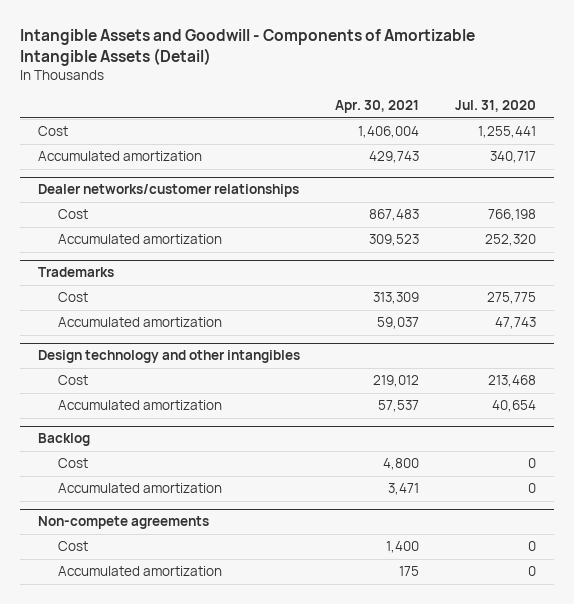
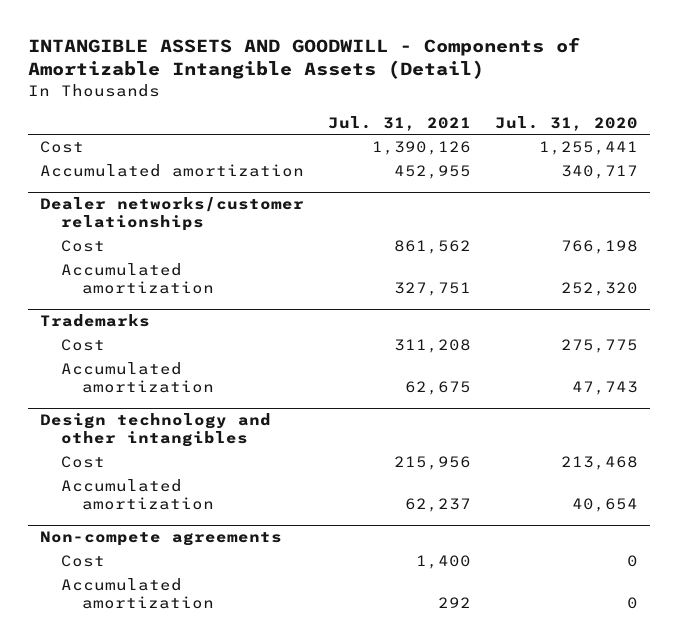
- Intangible Assets and Goodwill - Components of Amortizable Intangible Assets (Detail)
+ INTANGIBLE ASSETS AND GOODWILL - Components of Amortizable Intangible Assets (Detail)
- | Apr. 30, 2021 | Jul. 31, 2020
+ | Jul. 31, 2021 | Jul. 31, 2020
- Backlog
- Cost | 4,800 | 0
- Accumulated amortization | 3,471 | 0

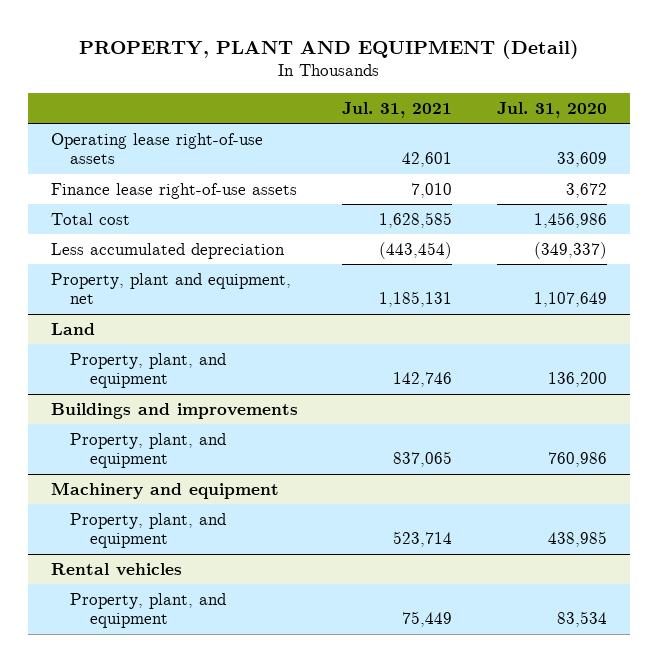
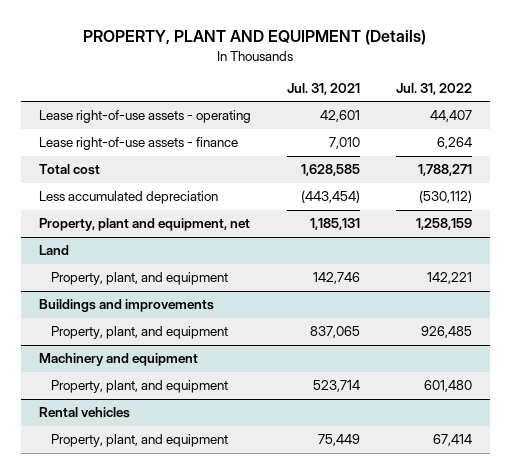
- PROPERTY, PLANT AND EQUIPMENT (Detail)
+ PROPERTY, PLANT AND EQUIPMENT (Details)
- | Jul. 31, 2021 | Jul. 31, 2020
+ | Jul. 31, 2021 | Jul. 31, 2022
- Operating lease right-of-use assets | 42,601 | 33,609
- Finance lease right-of-use assets | 7,010 | 3,672
+ Lease right-of-use assets - operating | 42,601 | 44,407
+ Lease right-of-use assets - finance | 7,010 | 6,264

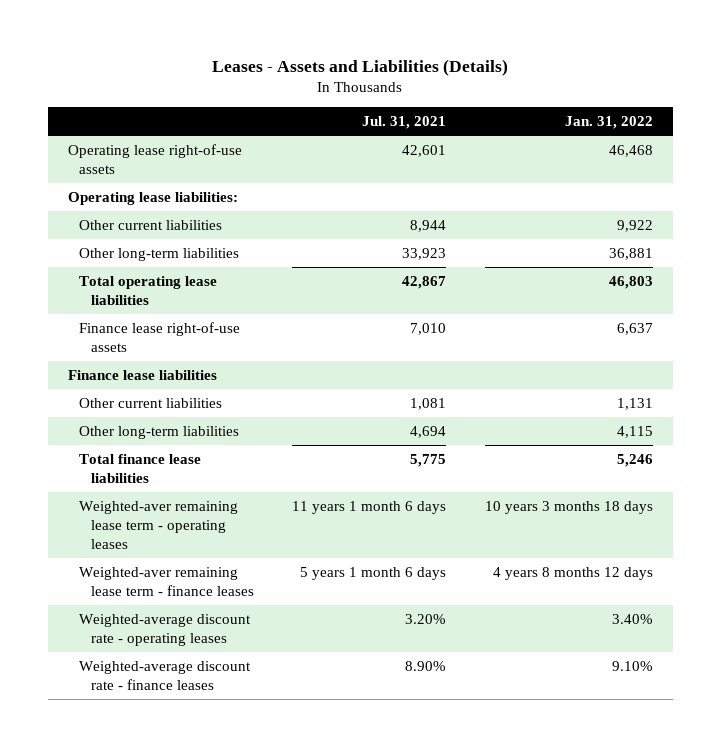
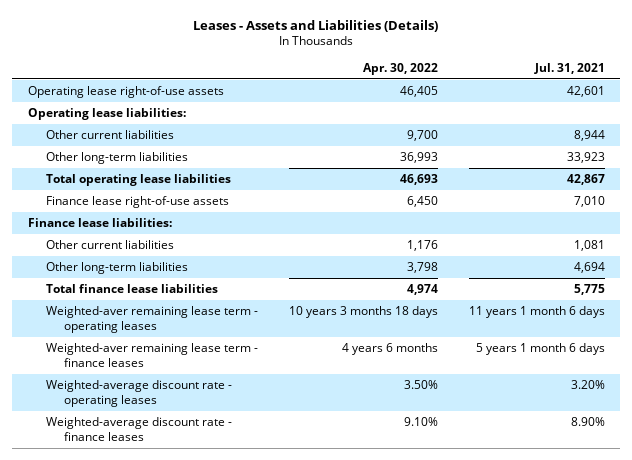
- | Jul. 31, 2021 | Jan. 31, 2022
+ | Apr. 30, 2022 | Jul. 31, 2021
- Finance lease liabilities
+ Finance lease liabilities:

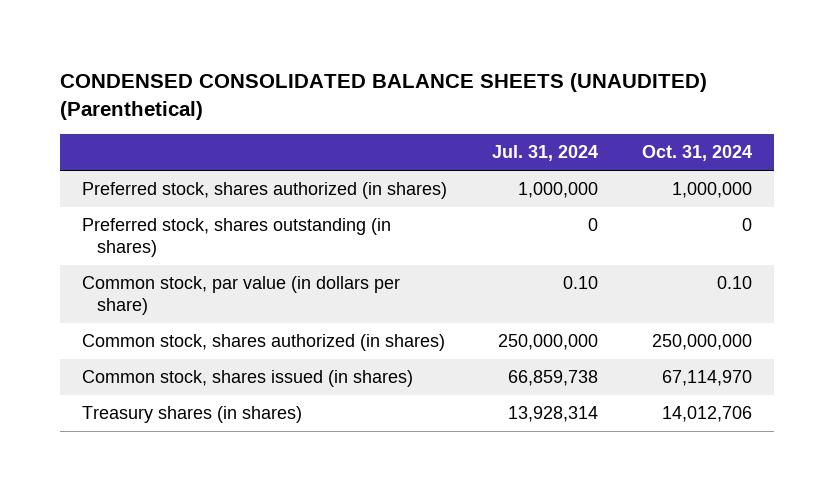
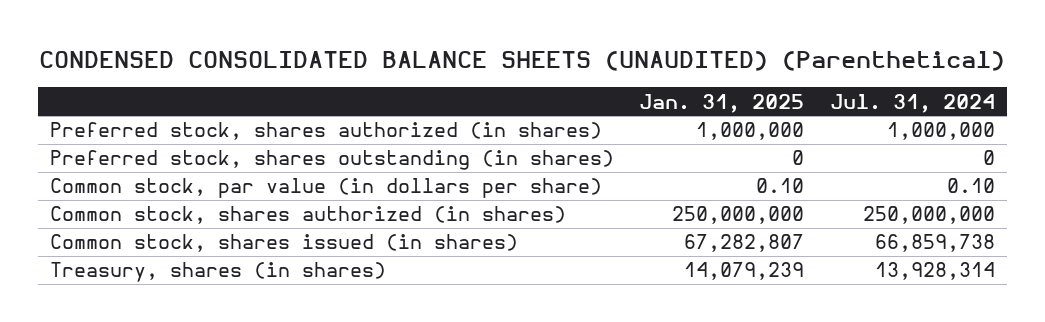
- | Jul. 31, 2024 | Oct. 31, 2024
+ | Jan. 31, 2025 | Jul. 31, 2024
- Treasury shares (in shares) | 13,928,314 | 14,012,706
+ Treasury, shares (in shares) | 14,079,239 | 13,928,314

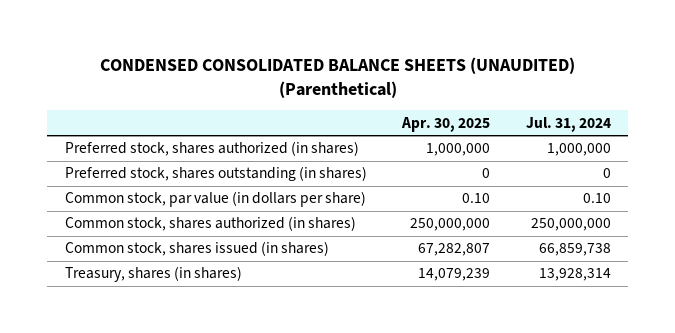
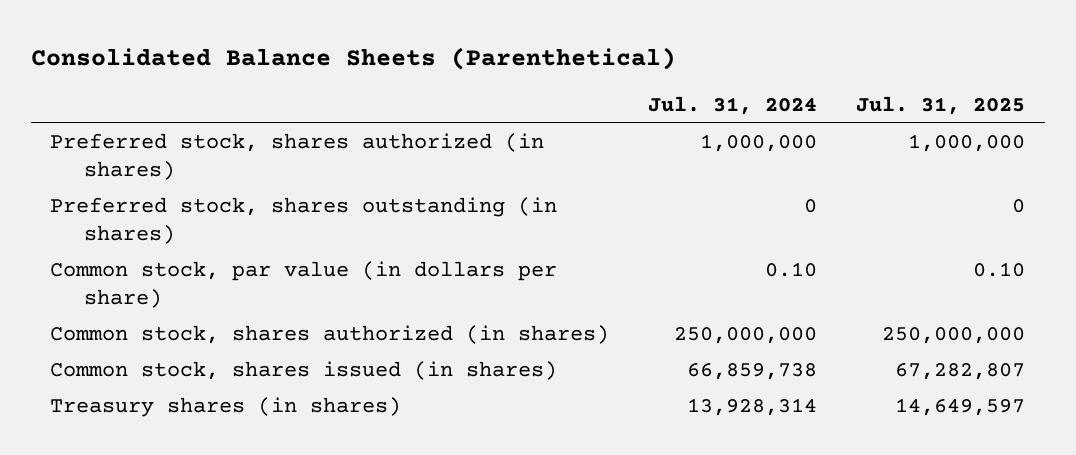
- CONDENSED CONSOLIDATED BALANCE SHEETS (UNAUDITED) (Parenthetical)
+ Consolidated Balance Sheets (Parenthetical)
- | Apr. 30, 2025 | Jul. 31, 2024
+ | Jul. 31, 2024 | Jul. 31, 2025
- Treasury, shares (in shares) | 14,079,239 | 13,928,314
+ Treasury shares (in shares) | 13,928,314 | 14,649,597

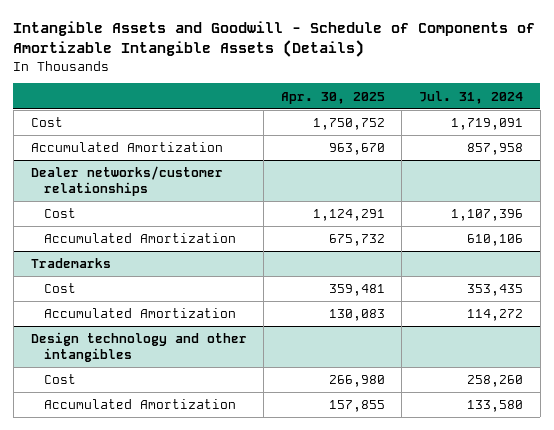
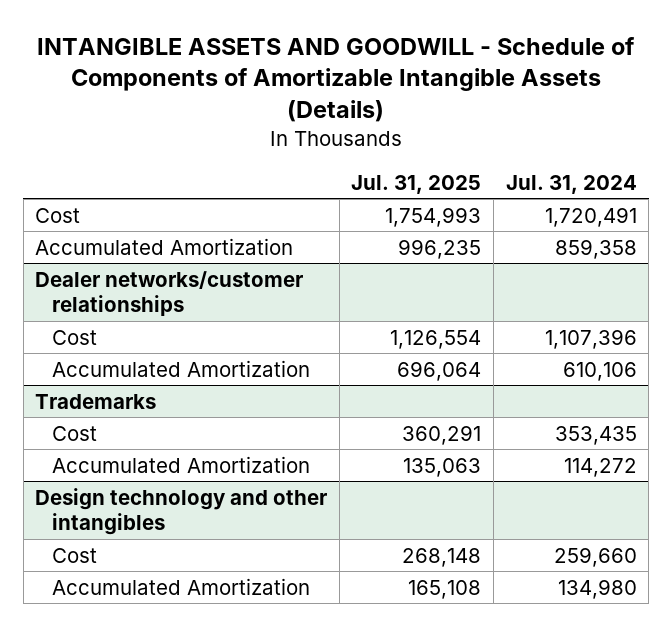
- Intangible Assets and Goodwill - Schedule of Components of Amortizable Intangible Assets (Details)
+ INTANGIBLE ASSETS AND GOODWILL - Schedule of Components of Amortizable Intangible Assets (Details)
- | Apr. 30, 2025 | Jul. 31, 2024
+ | Jul. 31, 2025 | Jul. 31, 2024
- Cost | 1,750,752 | 1,719,091
- Accumulated Amortization | 963,670 | 857,958
+ Cost | 1,754,993 | 1,720,491
+ Accumulated Amortization | 996,235 | 859,358
@ Design technology and other intangibles
- Cost | 266,980 | 258,260
- Accumulated Amortization | 157,855 | 133,580
+ Cost | 268,148 | 259,660
+ Accumulated Amortization | 165,108 | 134,980

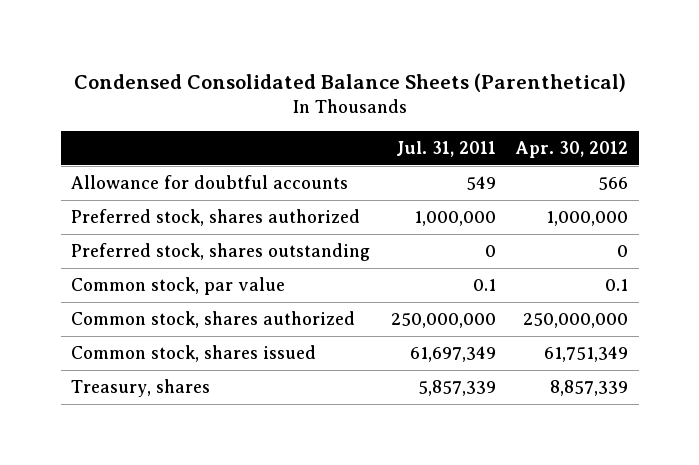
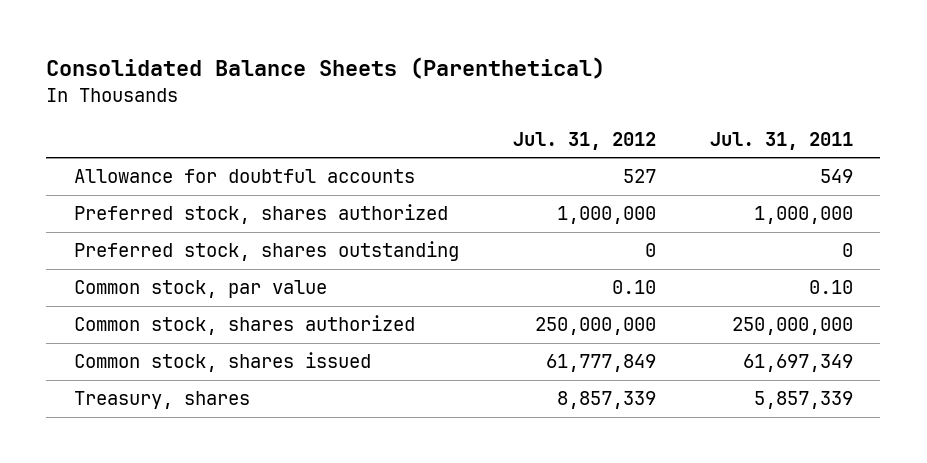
- Condensed Consolidated Balance Sheets (Parenthetical)
+ Consolidated Balance Sheets (Parenthetical)
- | Jul. 31, 2011 | Apr. 30, 2012
+ | Jul. 31, 2012 | Jul. 31, 2011
- Common stock, par value | 0.1 | 0.1
+ Common stock, par value | 0.10 | 0.10

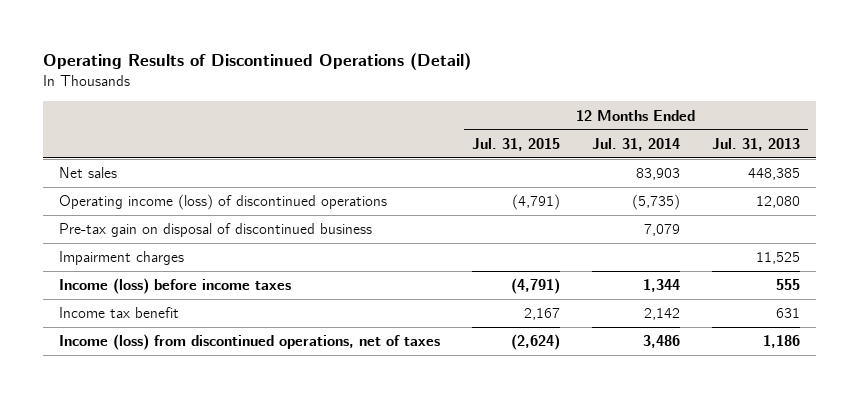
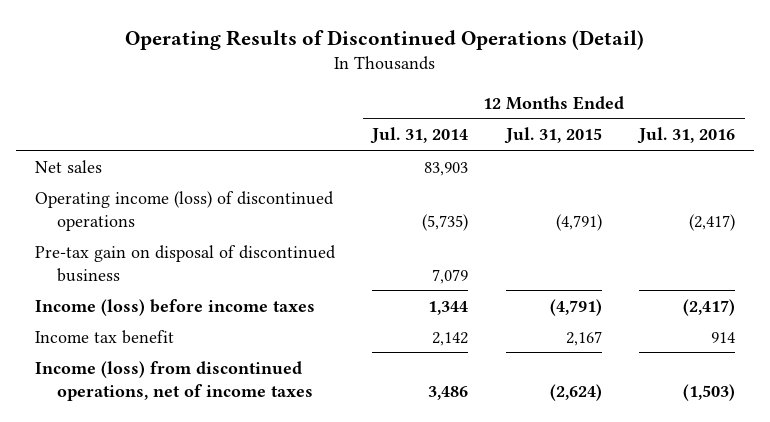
- | 12 Months Ended Jul. 31, 2015 | 12 Months Ended Jul. 31, 2014 | 12 Months Ended Jul. 31, 2013
+ | 12 Months Ended Jul. 31, 2014 | 12 Months Ended Jul. 31, 2015 | 12 Months Ended Jul. 31, 2016
- Impairment charges | | | 11,525
- Income (loss) from discontinued operations, net of taxes | (2,624) | 3,486 | 1,186
+ Income (loss) from discontinued operations, net of income taxes | 3,486 | (2,624) | (1,503)

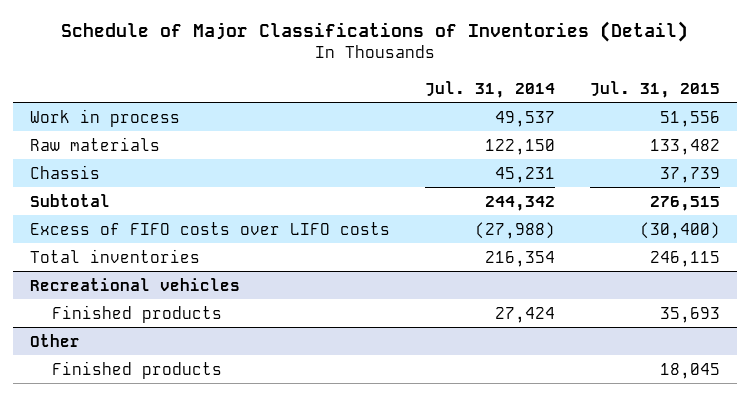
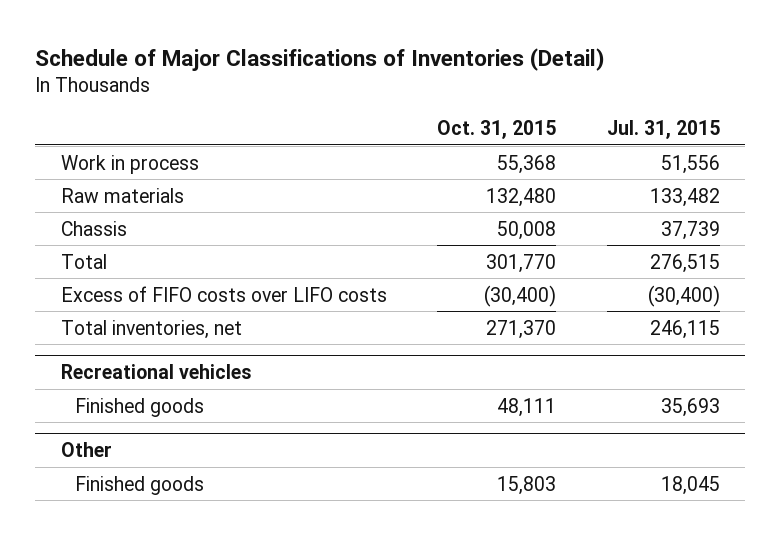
- | Jul. 31, 2014 | Jul. 31, 2015
+ | Oct. 31, 2015 | Jul. 31, 2015
- Subtotal | 244,342 | 276,515
+ Total | 301,770 | 276,515
- Total inventories | 216,354 | 246,115
+ Total inventories, net | 271,370 | 246,115
@ Recreational vehicles
- Finished products | 27,424 | 35,693
+ Finished goods | 48,111 | 35,693
@ Other
- Finished products | | 18,045
+ Finished goods | 15,803 | 18,045

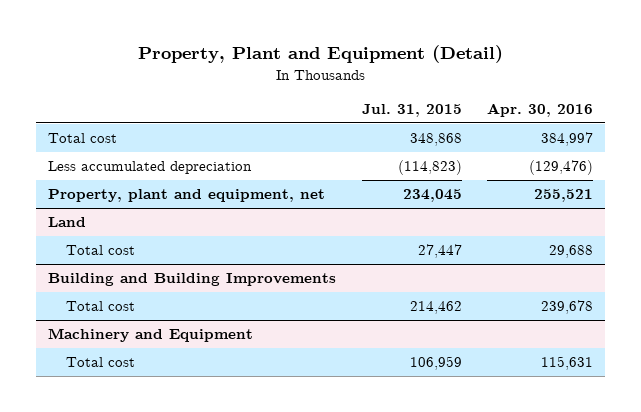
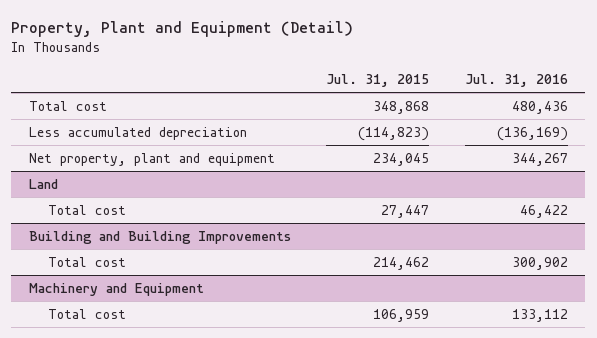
- | Jul. 31, 2015 | Apr. 30, 2016
+ | Jul. 31, 2015 | Jul. 31, 2016
- Property, plant and equipment, net | 234,045 | 255,521
+ Net property, plant and equipment | 234,045 | 344,267

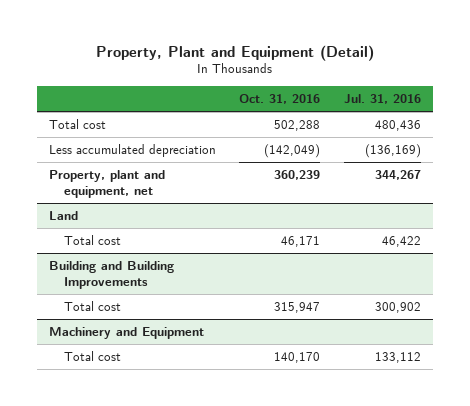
- | Jul. 31, 2015 | Jul. 31, 2016
+ | Oct. 31, 2016 | Jul. 31, 2016
- Net property, plant and equipment | 234,045 | 344,267
+ Property, plant and equipment, net | 360,239 | 344,267

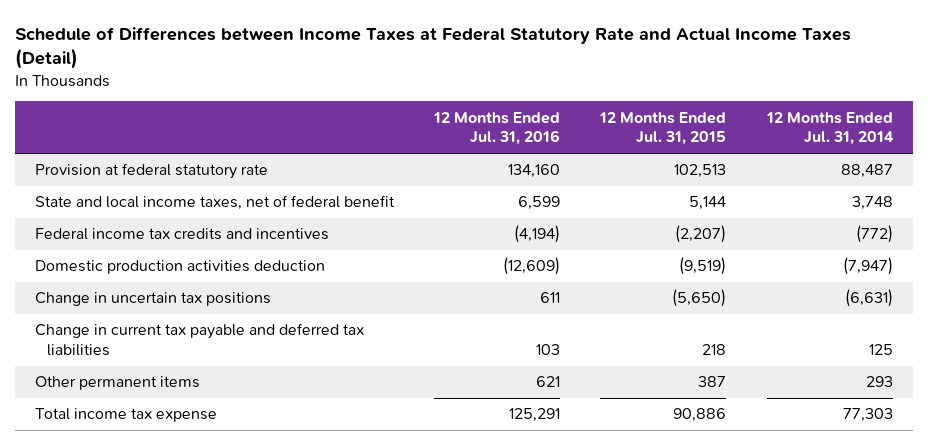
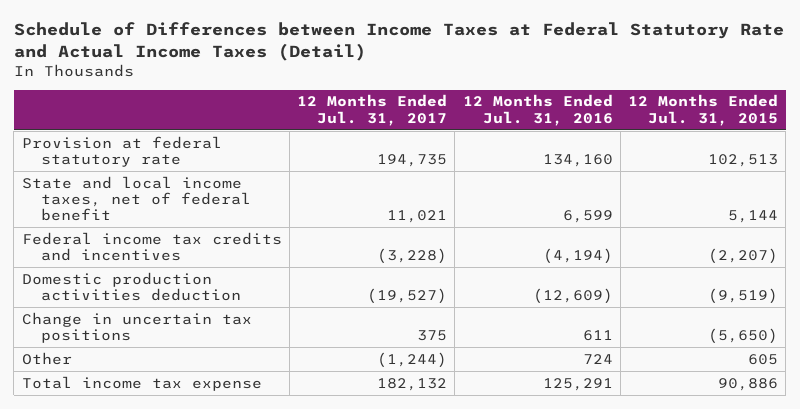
- | 12 Months Ended Jul. 31, 2016 | 12 Months Ended Jul. 31, 2015 | 12 Months Ended Jul. 31, 2014
+ | 12 Months Ended Jul. 31, 2017 | 12 Months Ended Jul. 31, 2016 | 12 Months Ended Jul. 31, 2015
- Change in current tax payable and deferred tax liabilities | 103 | 218 | 125
- Other permanent items | 621 | 387 | 293
+ Other | (1,244) | 724 | 605

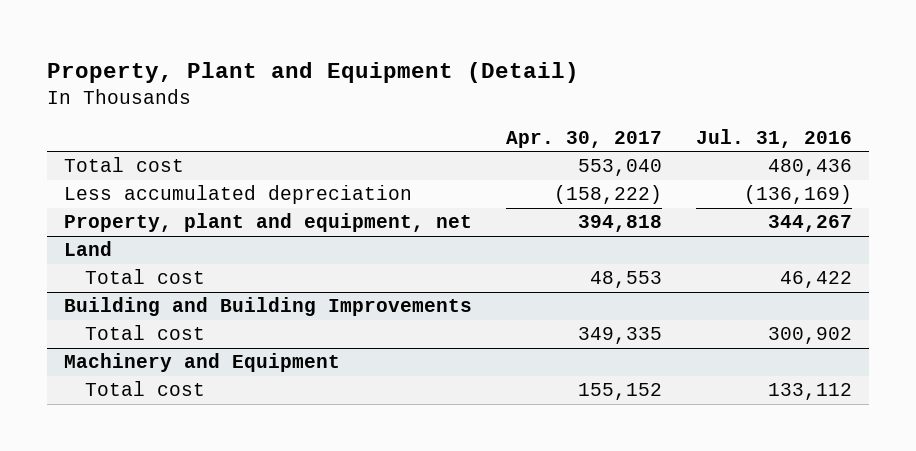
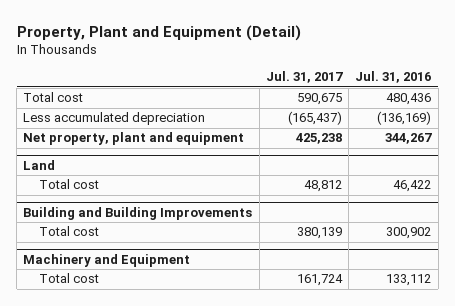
- | Apr. 30, 2017 | Jul. 31, 2016
+ | Jul. 31, 2017 | Jul. 31, 2016
- Property, plant and equipment, net | 394,818 | 344,267
+ Net property, plant and equipment | 425,238 | 344,267

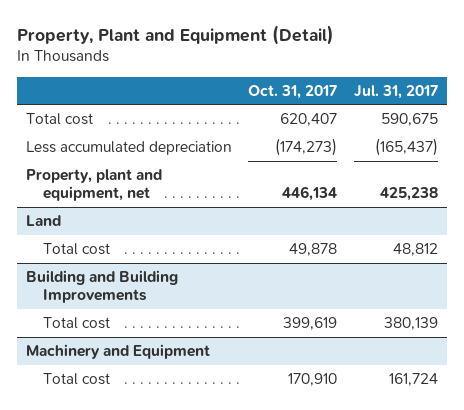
- | Jul. 31, 2017 | Jul. 31, 2016
+ | Oct. 31, 2017 | Jul. 31, 2017
- Net property, plant and equipment | 425,238 | 344,267
+ Property, plant and equipment, net | 446,134 | 425,238

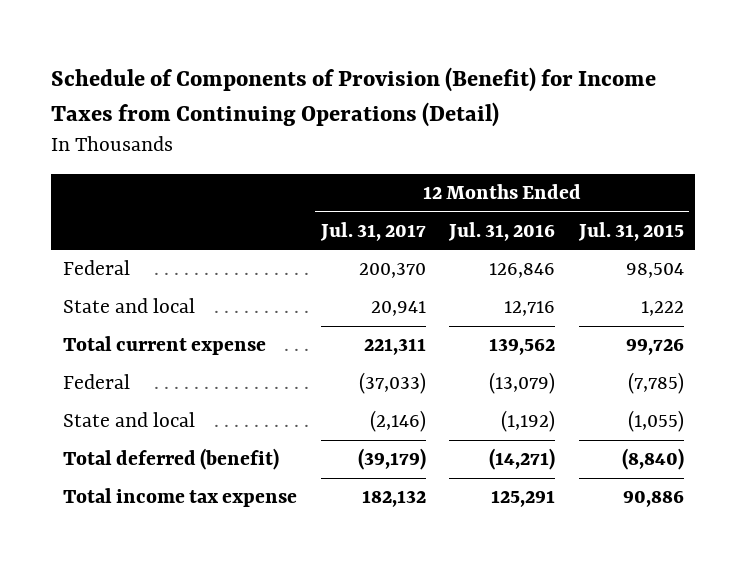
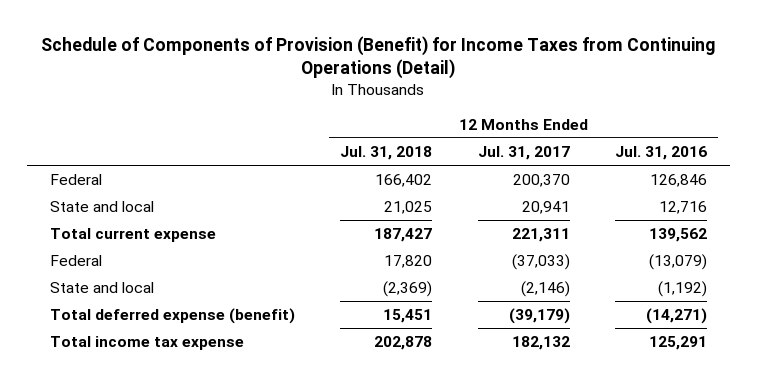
- | 12 Months Ended Jul. 31, 2017 | 12 Months Ended Jul. 31, 2016 | 12 Months Ended Jul. 31, 2015
+ | 12 Months Ended Jul. 31, 2018 | 12 Months Ended Jul. 31, 2017 | 12 Months Ended Jul. 31, 2016
- Total deferred (benefit) | (39,179) | (14,271) | (8,840)
+ Total deferred expense (benefit) | 15,451 | (39,179) | (14,271)

